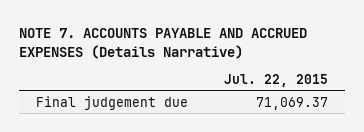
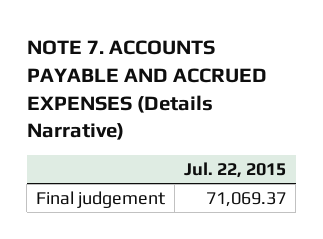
- Final judgement due | 71,069.37
+ Final judgement | 71,069.37

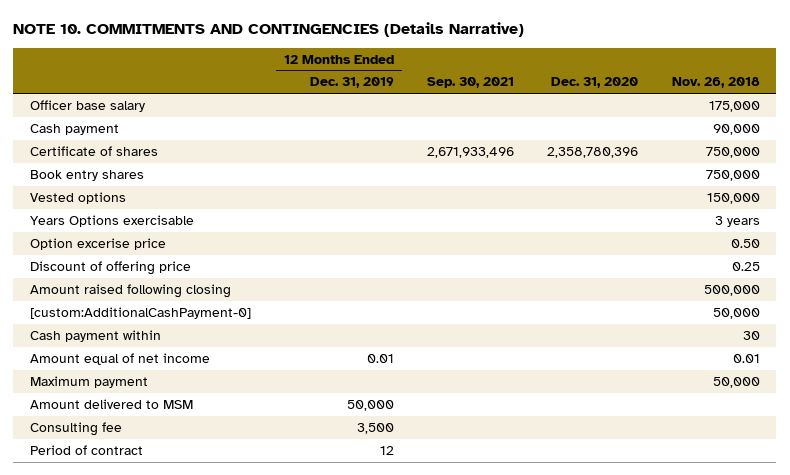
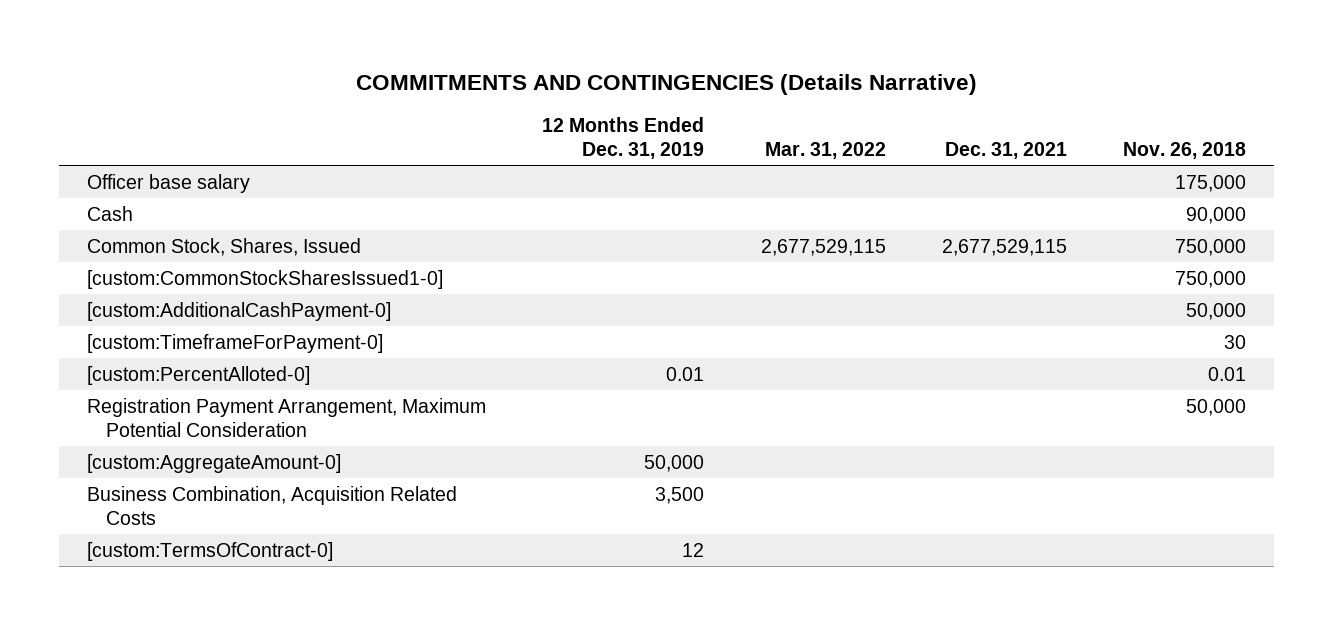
- NOTE 10. COMMITMENTS AND CONTINGENCIES (Details Narrative)
+ COMMITMENTS AND CONTINGENCIES (Details Narrative)
- | 12 Months Ended Dec. 31, 2019 | Sep. 30, 2021 | Dec. 31, 2020 | Nov. 26, 2018
+ | 12 Months Ended Dec. 31, 2019 | Mar. 31, 2022 | Dec. 31, 2021 | Nov. 26, 2018
- Cash payment | | | | 90,000
- Certificate of shares | | 2,671,933,496 | 2,358,780,396 | 750,000
- Book entry shares | | | | 750,000
- Vested options | | | | 150,000
- Years Options exercisable | | | | 3 years
- Option excerise price | | | | 0.50
- Discount of offering price | | | | 0.25
- Amount raised following closing | | | | 500,000
+ Cash | | | | 90,000
+ Common Stock, Shares, Issued | | 2,677,529,115 | 2,677,529,115 | 750,000
+ [custom:CommonStockSharesIssued1-0] | | | | 750,000
- Cash payment within | | | | 30
- Amount equal of net income | 0.01 | | | 0.01
- Maximum payment | | | | 50,000
- Amount delivered to MSM | 50,000 | | |
- Consulting fee | 3,500 | | |
- Period of contract | 12 | | |
+ [custom:TimeframeForPayment-0] | | | | 30
+ [custom:PercentAlloted-0] | 0.01 | | | 0.01
+ Registration Payment Arrangement, Maximum Potential Consideration | | | | 50,000
+ [custom:AggregateAmount-0] | 50,000 | | |
+ Business Combination, Acquisition Related Costs | 3,500 | | |
+ [custom:TermsOfContract-0] | 12 | | |

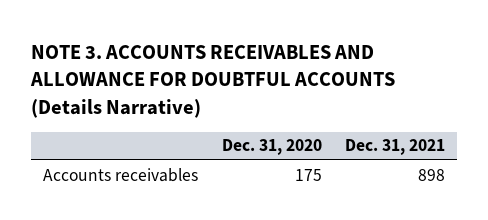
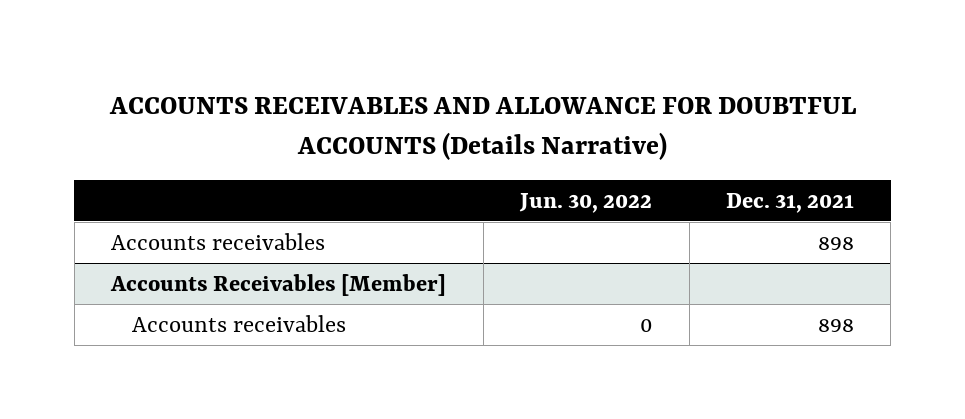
- NOTE 3. ACCOUNTS RECEIVABLES AND ALLOWANCE FOR DOUBTFUL ACCOUNTS (Details Narrative)
+ ACCOUNTS RECEIVABLES AND ALLOWANCE FOR DOUBTFUL ACCOUNTS (Details Narrative)
- | Dec. 31, 2020 | Dec. 31, 2021
+ | Jun. 30, 2022 | Dec. 31, 2021
+ Accounts Receivables [Member]
+ Accounts receivables | 0 | 898

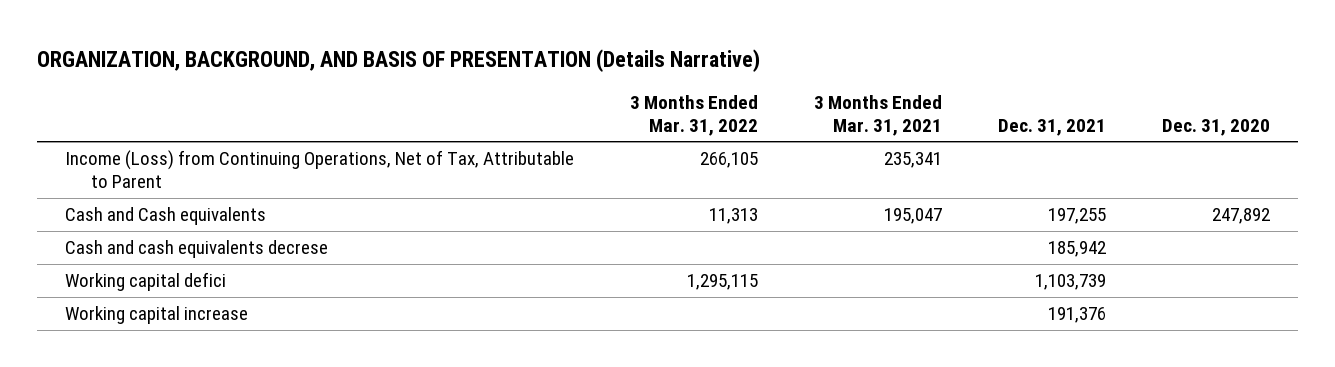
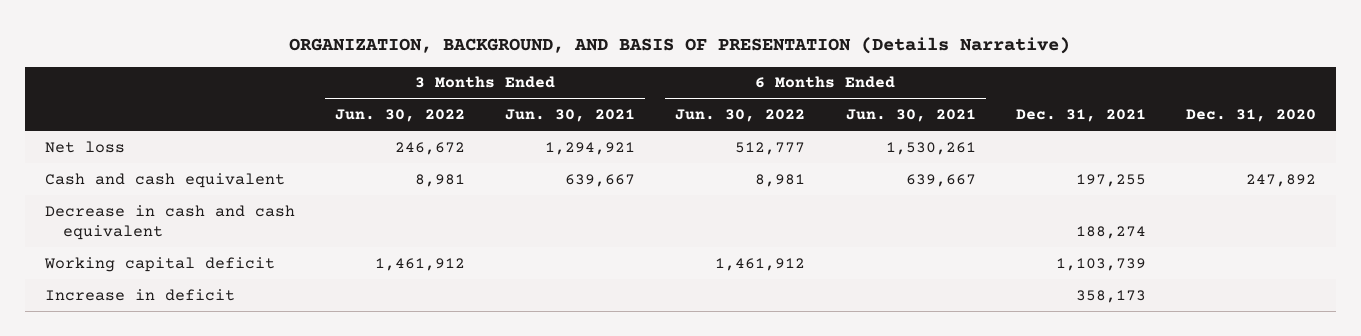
- | 3 Months Ended Mar. 31, 2022 | 3 Months Ended Mar. 31, 2021 | Dec. 31, 2021 | Dec. 31, 2020
+ | 3 Months Ended Jun. 30, 2022 | 3 Months Ended Jun. 30, 2021 | 6 Months Ended Jun. 30, 2022 | 6 Months Ended Jun. 30, 2021 | Dec. 31, 2021 | Dec. 31, 2020
- Income (Loss) from Continuing Operations, Net of Tax, Attributable to Parent | 266,105 | 235,341 | |
- Cash and Cash equivalents | 11,313 | 195,047 | 197,255 | 247,892
- Cash and cash equivalents decrese | | | 185,942 |
- Working capital defici | 1,295,115 | | 1,103,739 |
- Working capital increase | | | 191,376 |
+ Net loss | 246,672 | 1,294,921 | 512,777 | 1,530,261 | |
+ Cash and cash equivalent | 8,981 | 639,667 | 8,981 | 639,667 | 197,255 | 247,892
+ Decrease in cash and cash equivalent | | | | | 188,274 |
+ Working capital deficit | 1,461,912 | | 1,461,912 | | 1,103,739 |
+ Increase in deficit | | | | | 358,173 |

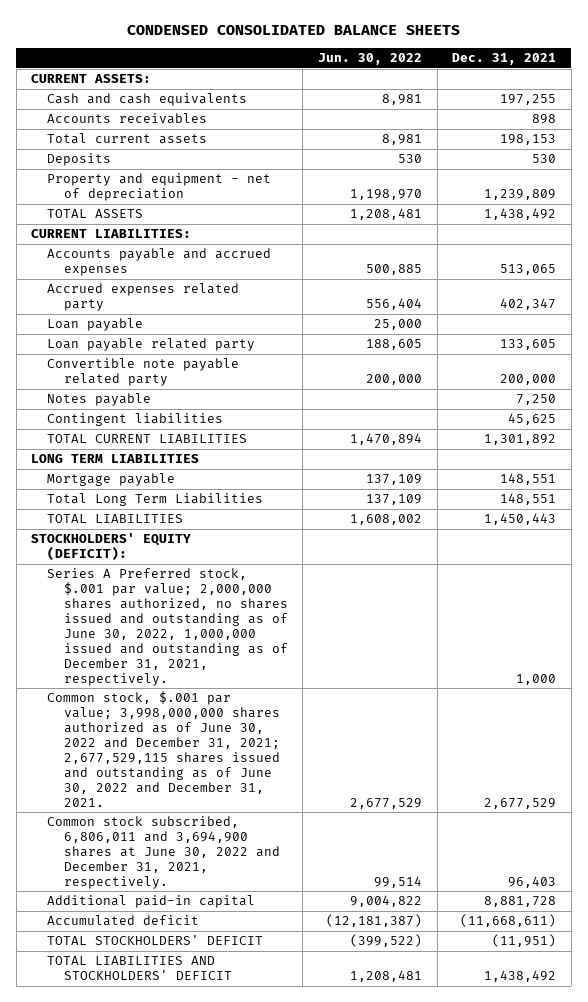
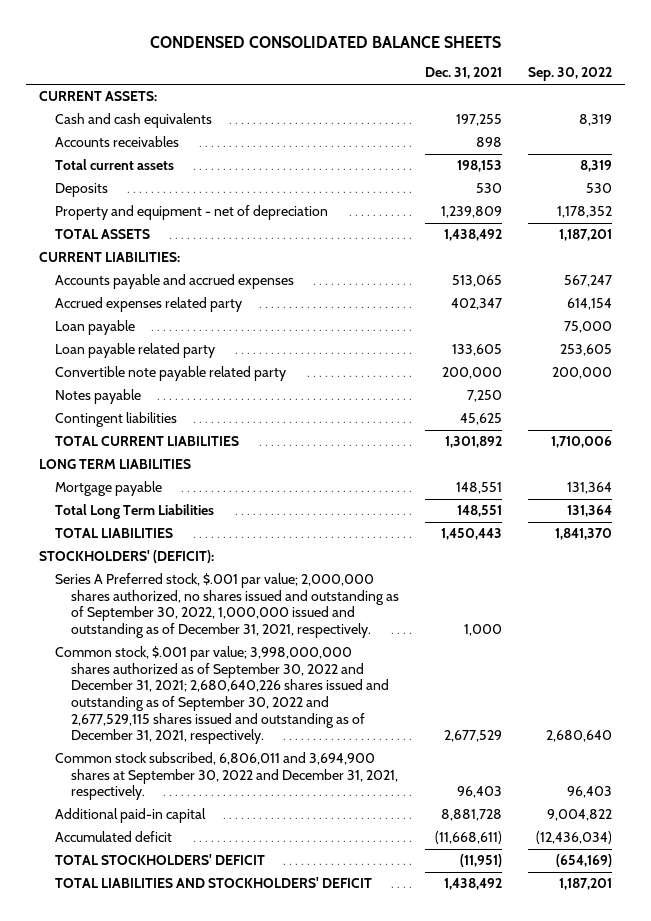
- | Jun. 30, 2022 | Dec. 31, 2021
+ | Dec. 31, 2021 | Sep. 30, 2022
- STOCKHOLDERS' EQUITY (DEFICIT):
- Series A Preferred stock, $.001 par value; 2,000,000 shares authorized, no shares issued and outstanding as of June 30, 2022, 1,000,000 issued and outstanding as of December 31, 2021, respectively. | | 1,000
- Common stock, $.001 par value; 3,998,000,000 shares authorized as of June 30, 2022 and December 31, 2021; 2,677,529,115 shares issued and outstanding as of June 30, 2022 and December 31, 2021. | 2,677,529 | 2,677,529
- Common stock subscribed, 6,806,011 and 3,694,900 shares at June 30, 2022 and December 31, 2021, respectively. | 99,514 | 96,403
+ STOCKHOLDERS' (DEFICIT):
+ Series A Preferred stock, $.001 par value; 2,000,000 shares authorized, no shares issued and outstanding as of September 30, 2022, 1,000,000 issued and outstanding as of December 31, 2021, respectively. | 1,000 |
+ Common stock, $.001 par value; 3,998,000,000 shares authorized as of September 30, 2022 and December 31, 2021; 2,680,640,226 shares issued and outstanding as of September 30, 2022 and 2,677,529,115 shares issued and outstanding as of December 31, 2021, respectively. | 2,677,529 | 2,680,640
+ Common stock subscribed, 6,806,011 and 3,694,900 shares at September 30, 2022 and December 31, 2021, respectively. | 96,403 | 96,403

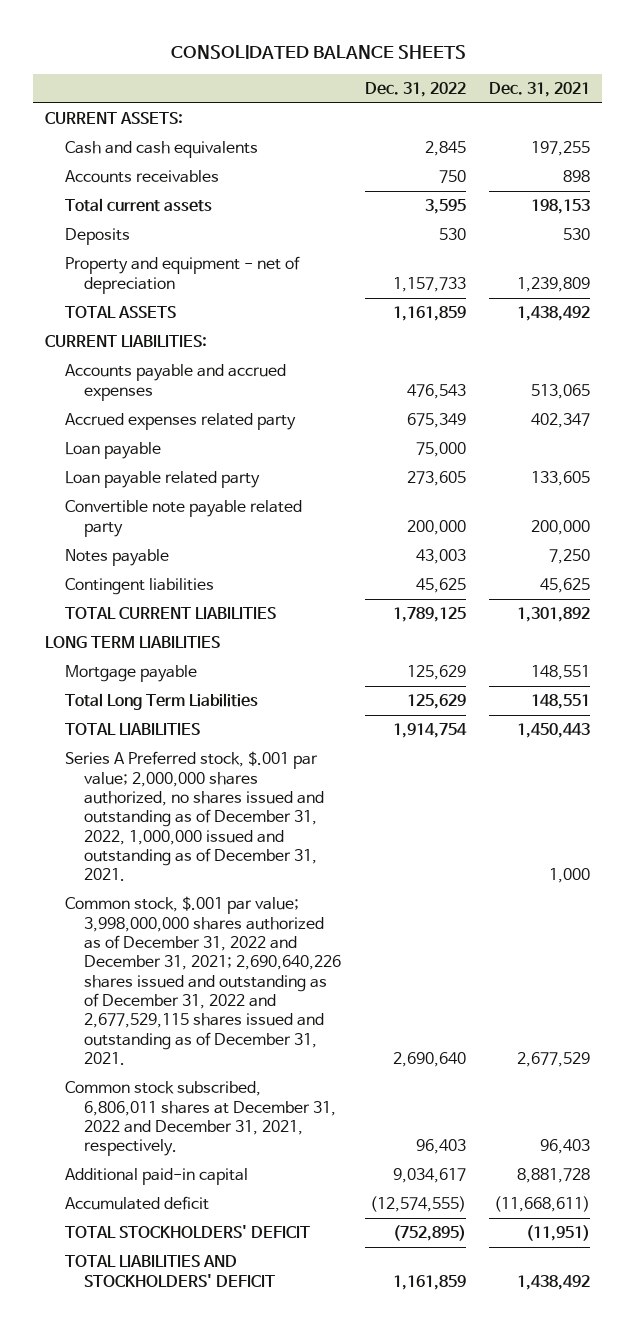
- CONDENSED CONSOLIDATED BALANCE SHEETS
+ CONSOLIDATED BALANCE SHEETS
- | Dec. 31, 2021 | Sep. 30, 2022
+ | Dec. 31, 2022 | Dec. 31, 2021
- STOCKHOLDERS' (DEFICIT):
- Series A Preferred stock, $.001 par value; 2,000,000 shares authorized, no shares issued and outstanding as of September 30, 2022, 1,000,000 issued and outstanding as of December 31, 2021, respectively. | 1,000 |
- Common stock, $.001 par value; 3,998,000,000 shares authorized as of September 30, 2022 and December 31, 2021; 2,680,640,226 shares issued and outstanding as of September 30, 2022 and 2,677,529,115 shares issued and outstanding as of December 31, 2021, respectively. | 2,677,529 | 2,680,640
- Common stock subscribed, 6,806,011 and 3,694,900 shares at September 30, 2022 and December 31, 2021, respectively. | 96,403 | 96,403
+ Series A Preferred stock, $.001 par value; 2,000,000 shares authorized, no shares issued and outstanding as of December 31, 2022, 1,000,000 issued and outstanding as of December 31, 2021. | | 1,000
+ Common stock, $.001 par value; 3,998,000,000 shares authorized as of December 31, 2022 and December 31, 2021; 2,690,640,226 shares issued and outstanding as of December 31, 2022 and 2,677,529,115 shares issued and outstanding as of December 31, 2021. | 2,690,640 | 2,677,529
+ Common stock subscribed, 6,806,011 shares at December 31, 2022 and December 31, 2021, respectively. | 96,403 | 96,403

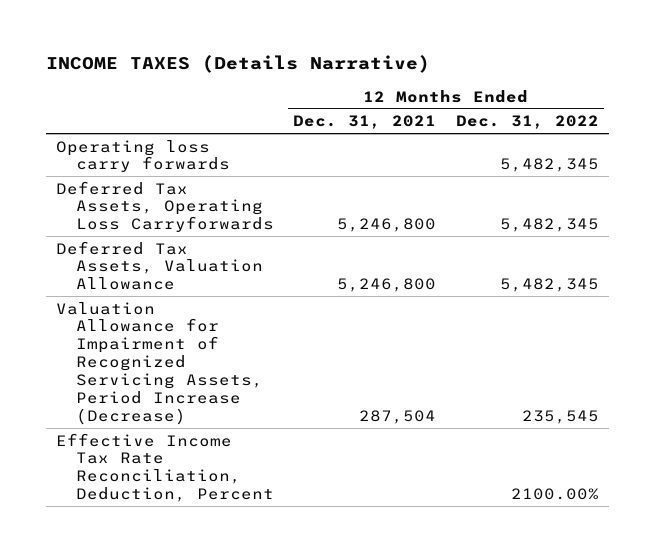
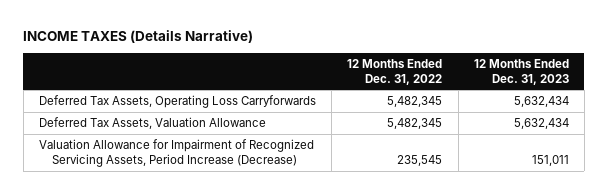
- | 12 Months Ended Dec. 31, 2021 | 12 Months Ended Dec. 31, 2022
+ | 12 Months Ended Dec. 31, 2022 | 12 Months Ended Dec. 31, 2023
- Operating loss carry forwards | | 5,482,345
- Effective Income Tax Rate Reconciliation, Deduction, Percent | | 2100.00%

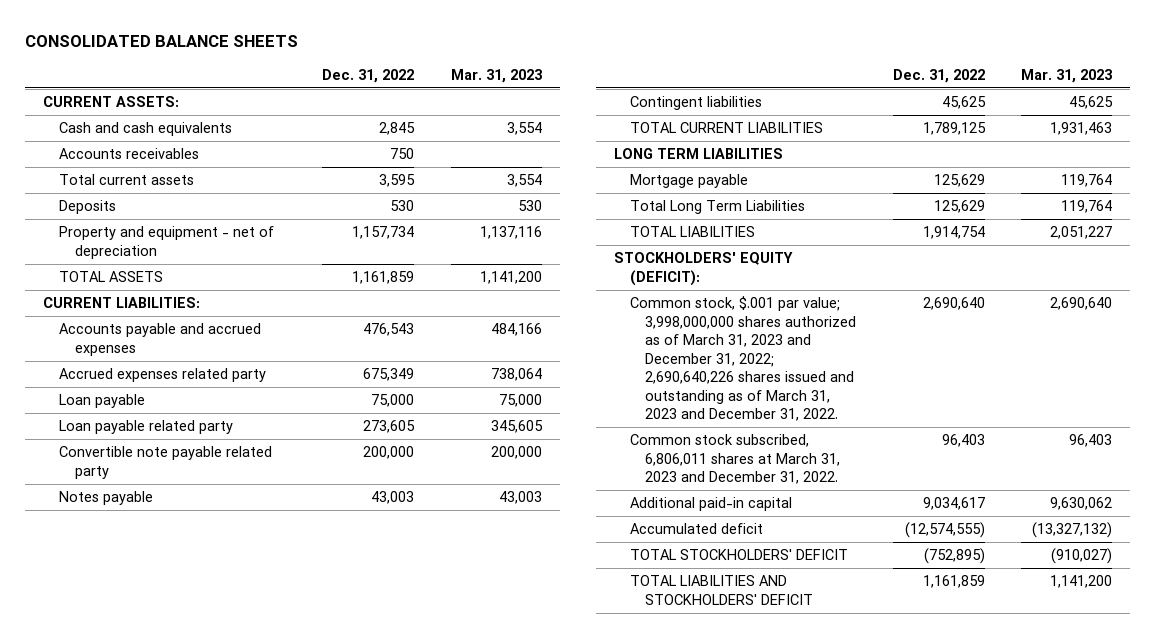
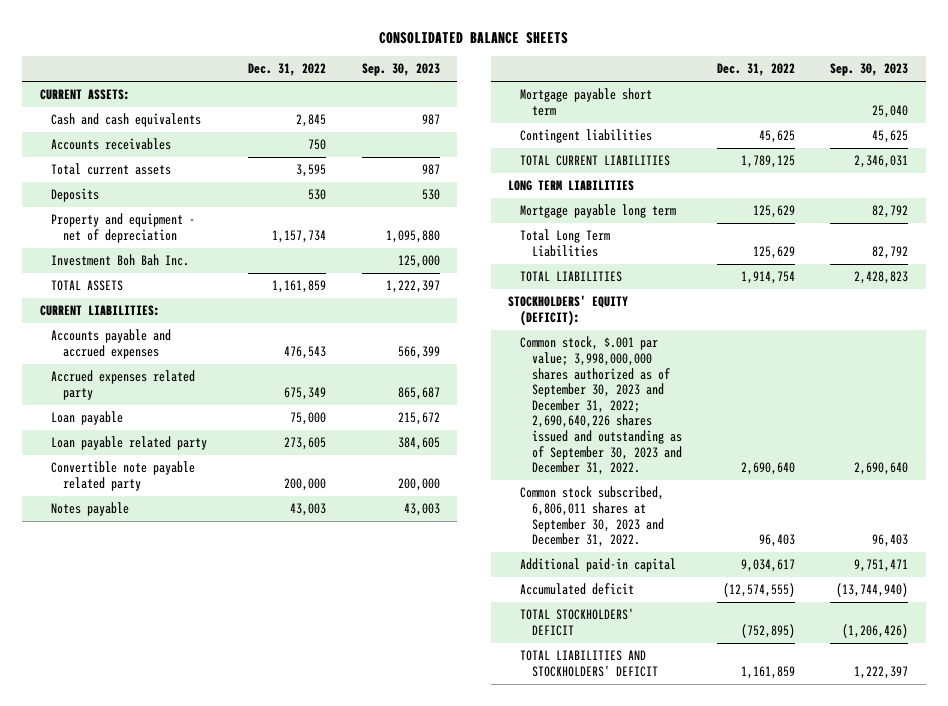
- | Dec. 31, 2022 | Mar. 31, 2023
+ | Dec. 31, 2022 | Sep. 30, 2023
+ Investment Boh Bah Inc. | | 125,000
+ Mortgage payable short term | | 25,040
- Mortgage payable | 125,629 | 119,764
+ Mortgage payable long term | 125,629 | 82,792
- Common stock, $.001 par value; 3,998,000,000 shares authorized as of March 31, 2023 and December 31, 2022; 2,690,640,226 shares issued and outstanding as of March 31, 2023 and December 31, 2022. | 2,690,640 | 2,690,640
- Common stock subscribed, 6,806,011 shares at March 31, 2023 and December 31, 2022. | 96,403 | 96,403
+ Common stock, $.001 par value; 3,998,000,000 shares authorized as of September 30, 2023 and December 31, 2022; 2,690,640,226 shares issued and outstanding as of September 30, 2023 and December 31, 2022. | 2,690,640 | 2,690,640
+ Common stock subscribed, 6,806,011 shares at September 30, 2023 and December 31, 2022. | 96,403 | 96,403

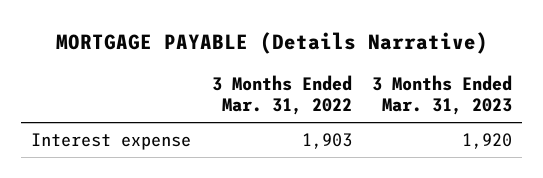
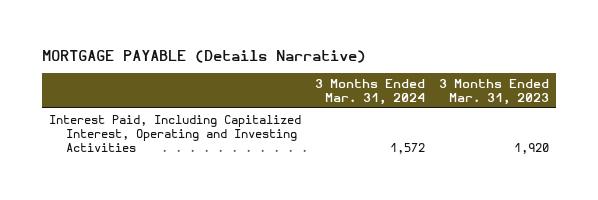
- | 3 Months Ended Mar. 31, 2022 | 3 Months Ended Mar. 31, 2023
+ | 3 Months Ended Mar. 31, 2024 | 3 Months Ended Mar. 31, 2023
- Interest expense | 1,903 | 1,920
+ Interest Paid, Including Capitalized Interest, Operating and Investing Activities | 1,572 | 1,920

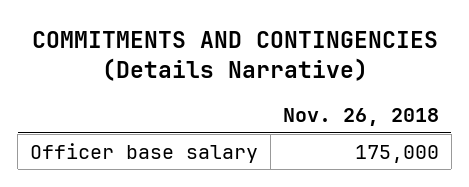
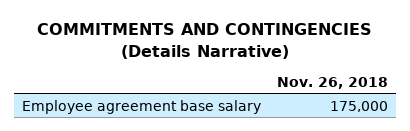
- Officer base salary | 175,000
+ Employee agreement base salary | 175,000

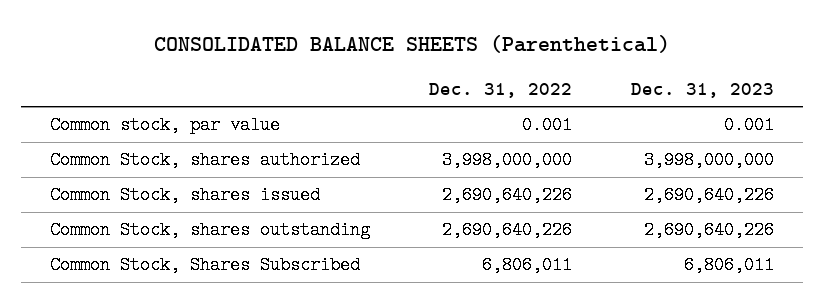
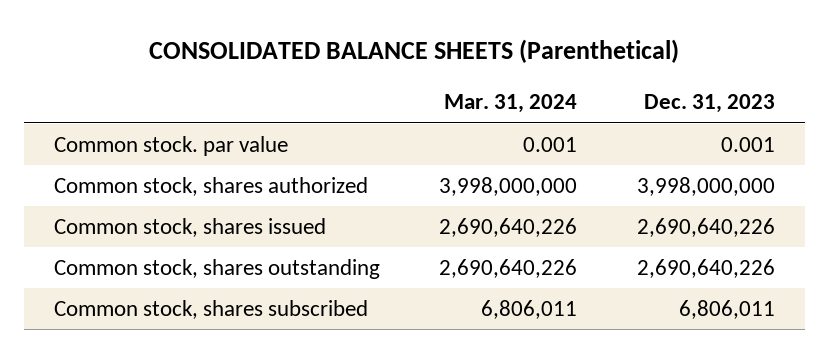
- | Dec. 31, 2022 | Dec. 31, 2023
+ | Mar. 31, 2024 | Dec. 31, 2023
- Common stock, par value | 0.001 | 0.001
- Common Stock, shares authorized | 3,998,000,000 | 3,998,000,000
- Common Stock, shares issued | 2,690,640,226 | 2,690,640,226
- Common Stock, shares outstanding | 2,690,640,226 | 2,690,640,226
- Common Stock, Shares Subscribed | 6,806,011 | 6,806,011
+ Common stock. par value | 0.001 | 0.001
+ Common stock, shares authorized | 3,998,000,000 | 3,998,000,000
+ Common stock, shares issued | 2,690,640,226 | 2,690,640,226
+ Common stock, shares outstanding | 2,690,640,226 | 2,690,640,226
+ Common stock, shares subscribed | 6,806,011 | 6,806,011

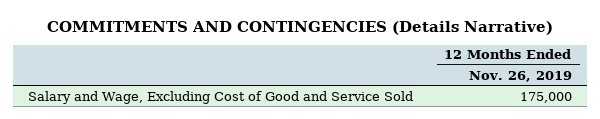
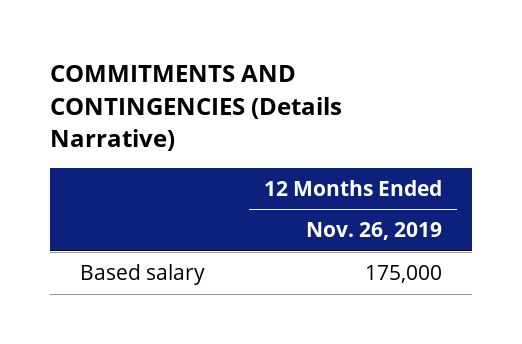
- Salary and Wage, Excluding Cost of Good and Service Sold | 175,000
+ Based salary | 175,000

